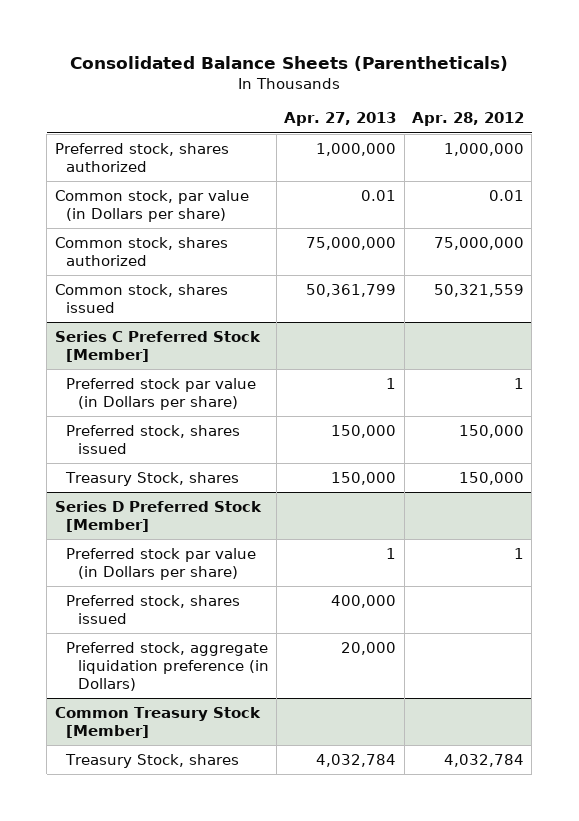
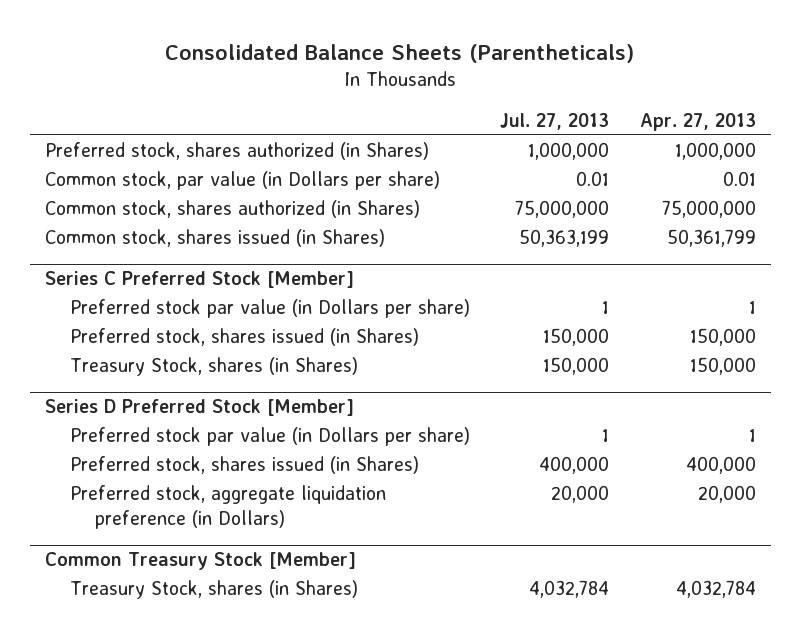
- | Apr. 27, 2013 | Apr. 28, 2012
+ | Jul. 27, 2013 | Apr. 27, 2013
- Preferred stock, shares authorized | 1,000,000 | 1,000,000
+ Preferred stock, shares authorized (in Shares) | 1,000,000 | 1,000,000
- Common stock, shares authorized | 75,000,000 | 75,000,000
- Common stock, shares issued | 50,361,799 | 50,321,559
+ Common stock, shares authorized (in Shares) | 75,000,000 | 75,000,000
+ Common stock, shares issued (in Shares) | 50,363,199 | 50,361,799
@ Series C Preferred Stock [Member]
- Preferred stock, shares issued | 150,000 | 150,000
- Treasury Stock, shares | 150,000 | 150,000
+ Preferred stock, shares issued (in Shares) | 150,000 | 150,000
+ Treasury Stock, shares (in Shares) | 150,000 | 150,000
@ Series D Preferred Stock [Member]
- Preferred stock, shares issued | 400,000 |
+ Preferred stock, shares issued (in Shares) | 400,000 | 400,000
@ Common Treasury Stock [Member]
- Treasury Stock, shares | 4,032,784 | 4,032,784
+ Treasury Stock, shares (in Shares) | 4,032,784 | 4,032,784

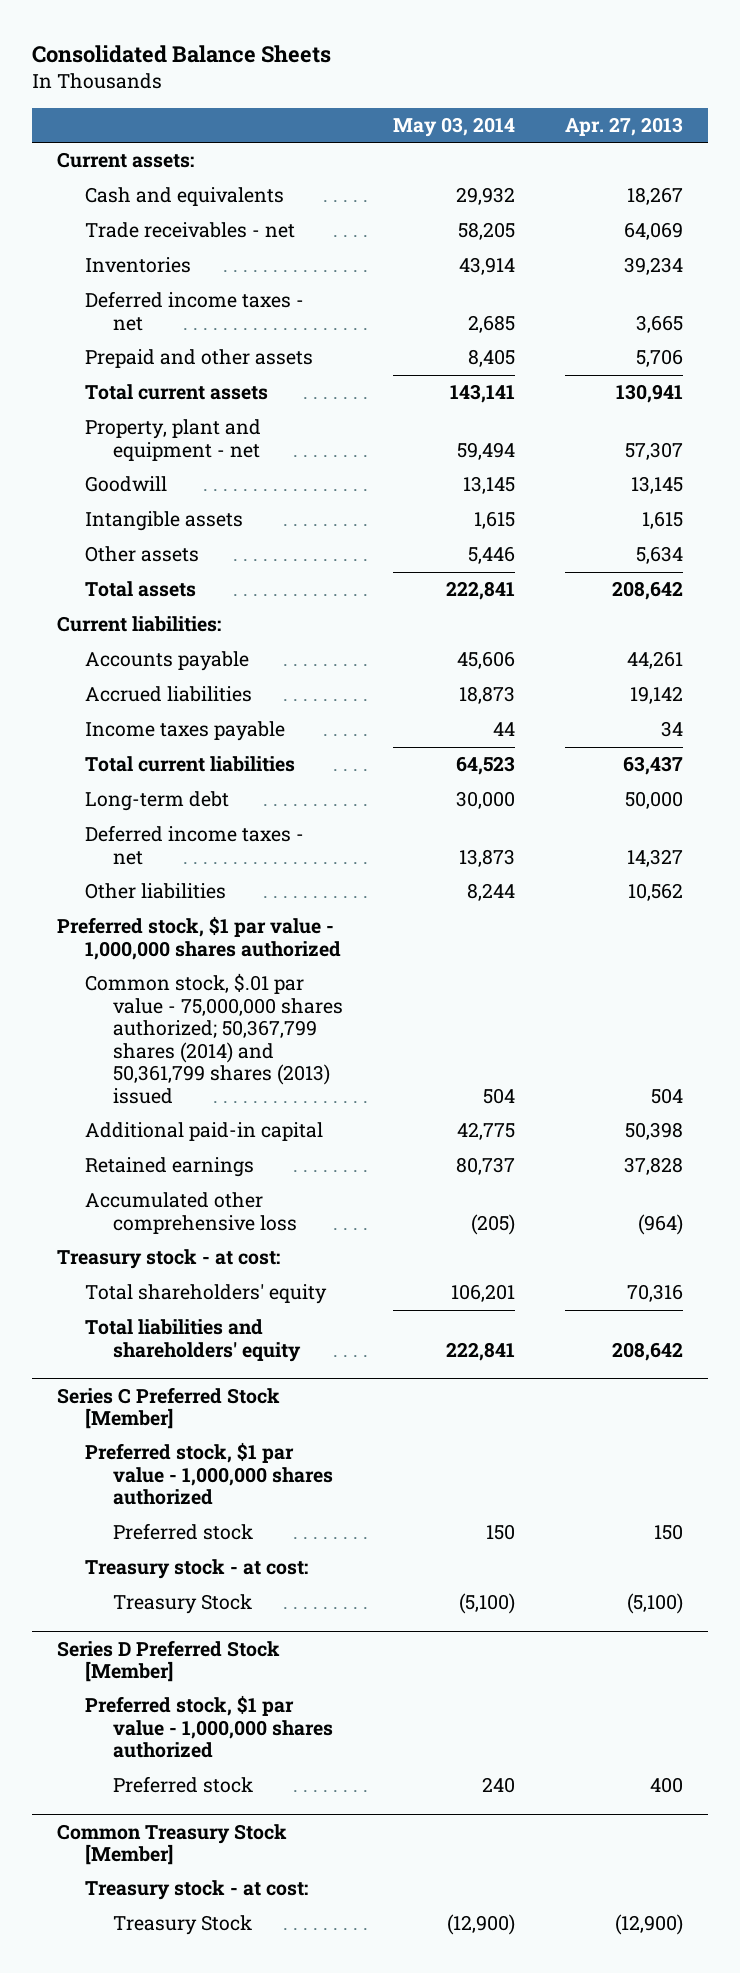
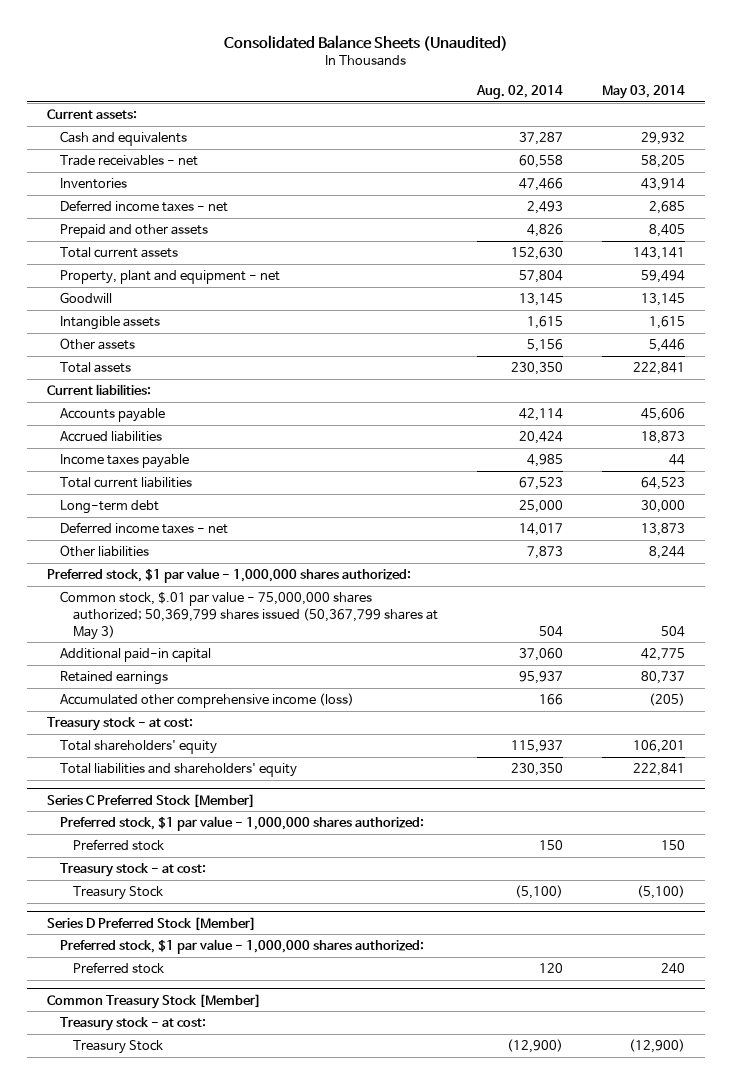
- Consolidated Balance Sheets
+ Consolidated Balance Sheets (Unaudited)
- | May 03, 2014 | Apr. 27, 2013
+ | Aug. 02, 2014 | May 03, 2014
- Preferred stock, $1 par value - 1,000,000 shares authorized
- Common stock, $.01 par value - 75,000,000 shares authorized; 50,367,799 shares (2014) and 50,361,799 shares (2013) issued | 504 | 504
+ Preferred stock, $1 par value - 1,000,000 shares authorized:
+ Common stock, $.01 par value - 75,000,000 shares authorized; 50,369,799 shares issued (50,367,799 shares at May 3) | 504 | 504
- Accumulated other comprehensive loss | (205) | (964)
+ Accumulated other comprehensive income (loss) | 166 | (205)
@ Series C Preferred Stock [Member]
- Preferred stock, $1 par value - 1,000,000 shares authorized
+ Preferred stock, $1 par value - 1,000,000 shares authorized:
@ Series D Preferred Stock [Member]
- Preferred stock, $1 par value - 1,000,000 shares authorized
+ Preferred stock, $1 par value - 1,000,000 shares authorized:

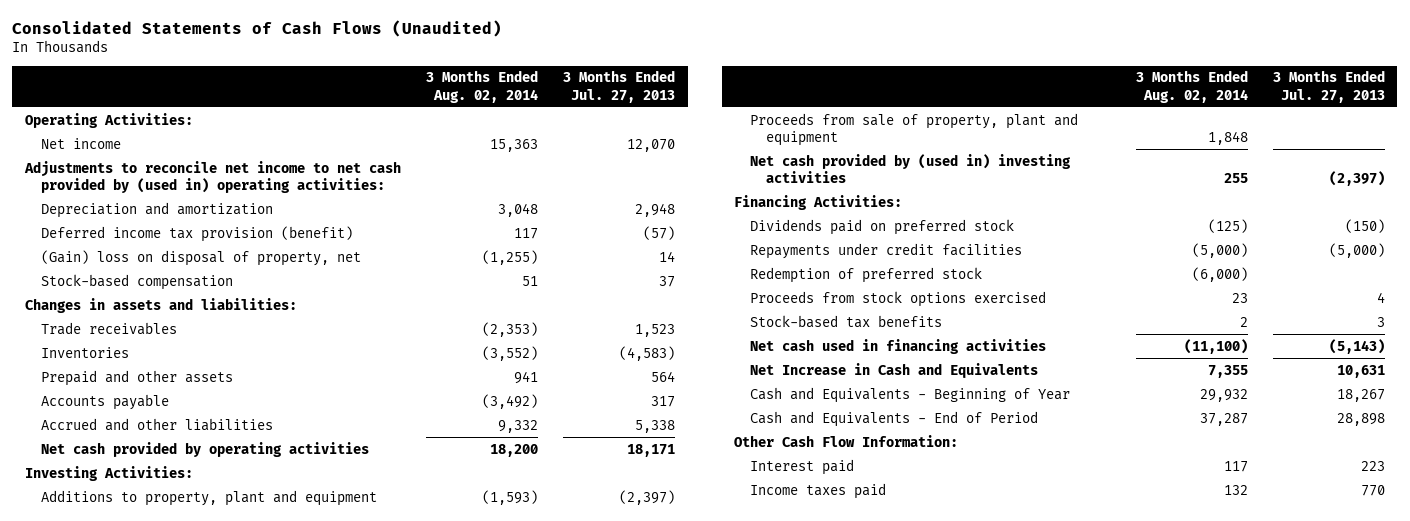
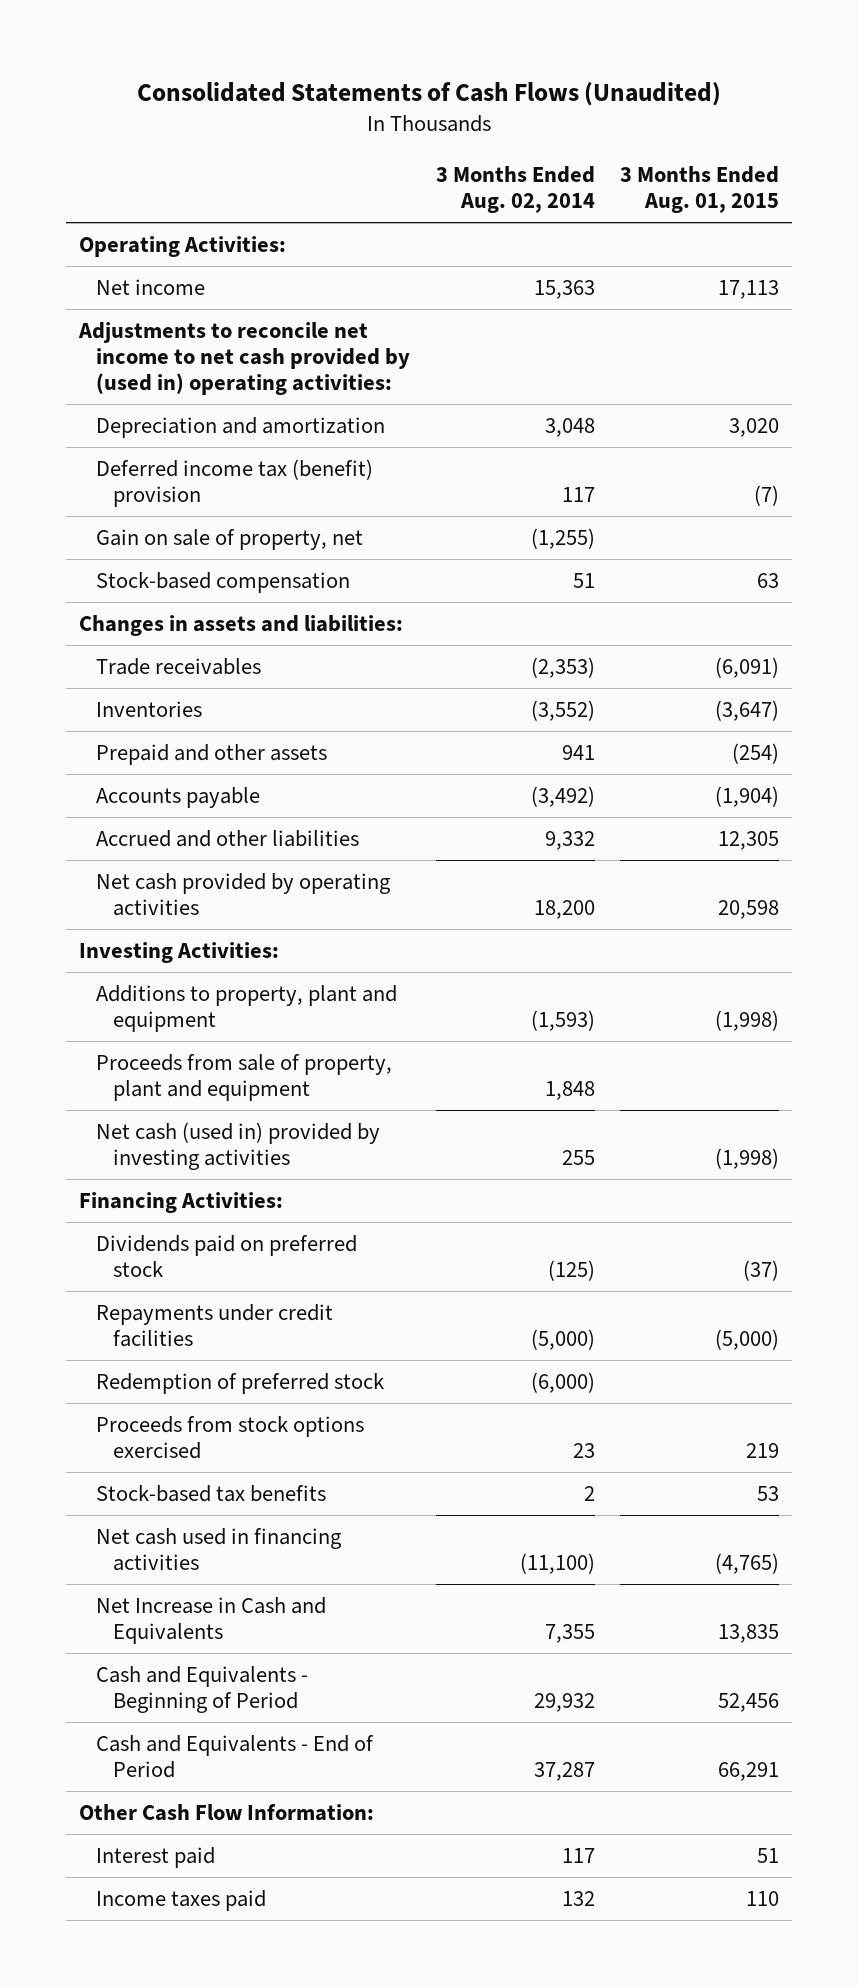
- | 3 Months Ended Aug. 02, 2014 | 3 Months Ended Jul. 27, 2013
+ | 3 Months Ended Aug. 02, 2014 | 3 Months Ended Aug. 01, 2015
- Deferred income tax provision (benefit) | 117 | (57)
- (Gain) loss on disposal of property, net | (1,255) | 14
+ Deferred income tax (benefit) provision | 117 | (7)
+ Gain on sale of property, net | (1,255) |
- Net cash provided by (used in) investing activities | 255 | (2,397)
+ Net cash (used in) provided by investing activities | 255 | (1,998)
- Cash and Equivalents - Beginning of Year | 29,932 | 18,267
+ Cash and Equivalents - Beginning of Period | 29,932 | 52,456

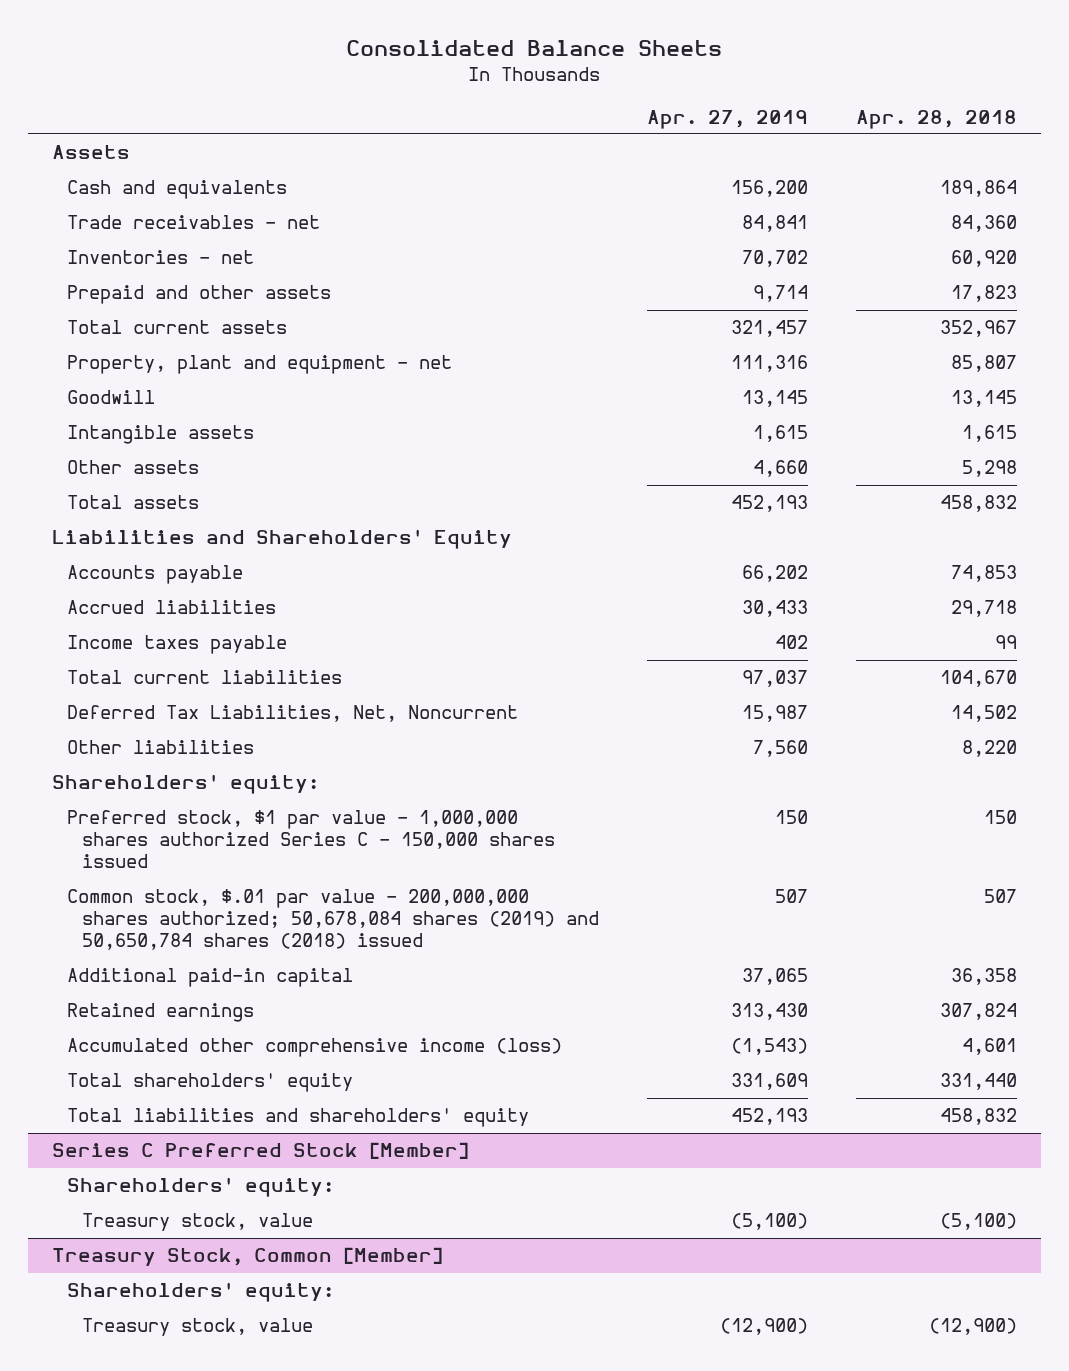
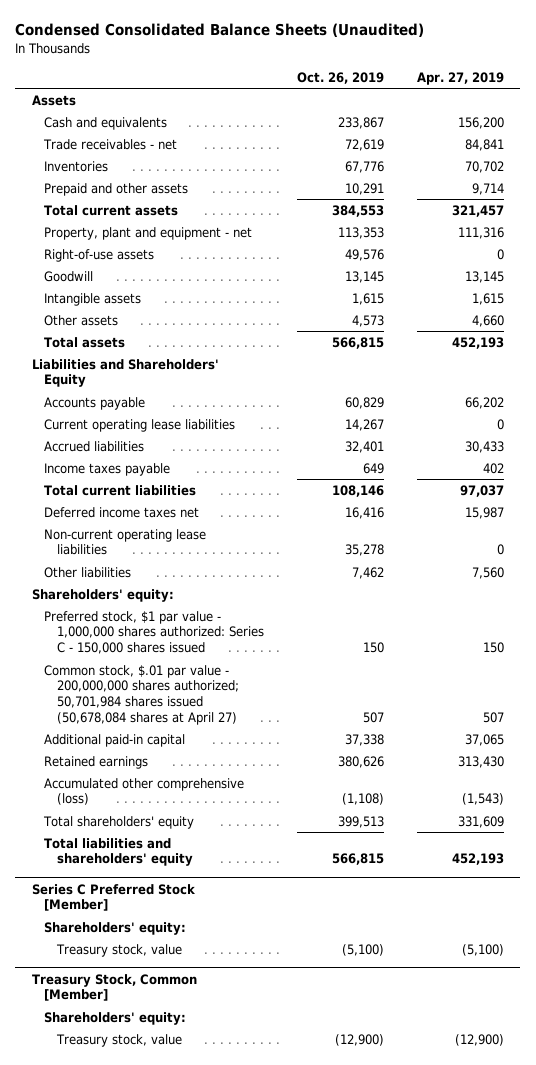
- Consolidated Balance Sheets
+ Condensed Consolidated Balance Sheets (Unaudited)
- | Apr. 27, 2019 | Apr. 28, 2018
+ | Oct. 26, 2019 | Apr. 27, 2019
- Inventories - net | 70,702 | 60,920
+ Inventories | 67,776 | 70,702
+ Right-of-use assets | 49,576 | 0
+ Current operating lease liabilities | 14,267 | 0
- Deferred Tax Liabilities, Net, Noncurrent | 15,987 | 14,502
+ Deferred income taxes net | 16,416 | 15,987
+ Non-current operating lease liabilities | 35,278 | 0
- Preferred stock, $1 par value - 1,000,000 shares authorized Series C - 150,000 shares issued | 150 | 150
- Common stock, $.01 par value - 200,000,000 shares authorized; 50,678,084 shares (2019) and 50,650,784 shares (2018) issued | 507 | 507
+ Preferred stock, $1 par value - 1,000,000 shares authorized: Series C - 150,000 shares issued | 150 | 150
+ Common stock, $.01 par value - 200,000,000 shares authorized; 50,701,984 shares issued (50,678,084 shares at April 27) | 507 | 507
- Accumulated other comprehensive income (loss) | (1,543) | 4,601
+ Accumulated other comprehensive (loss) | (1,108) | (1,543)

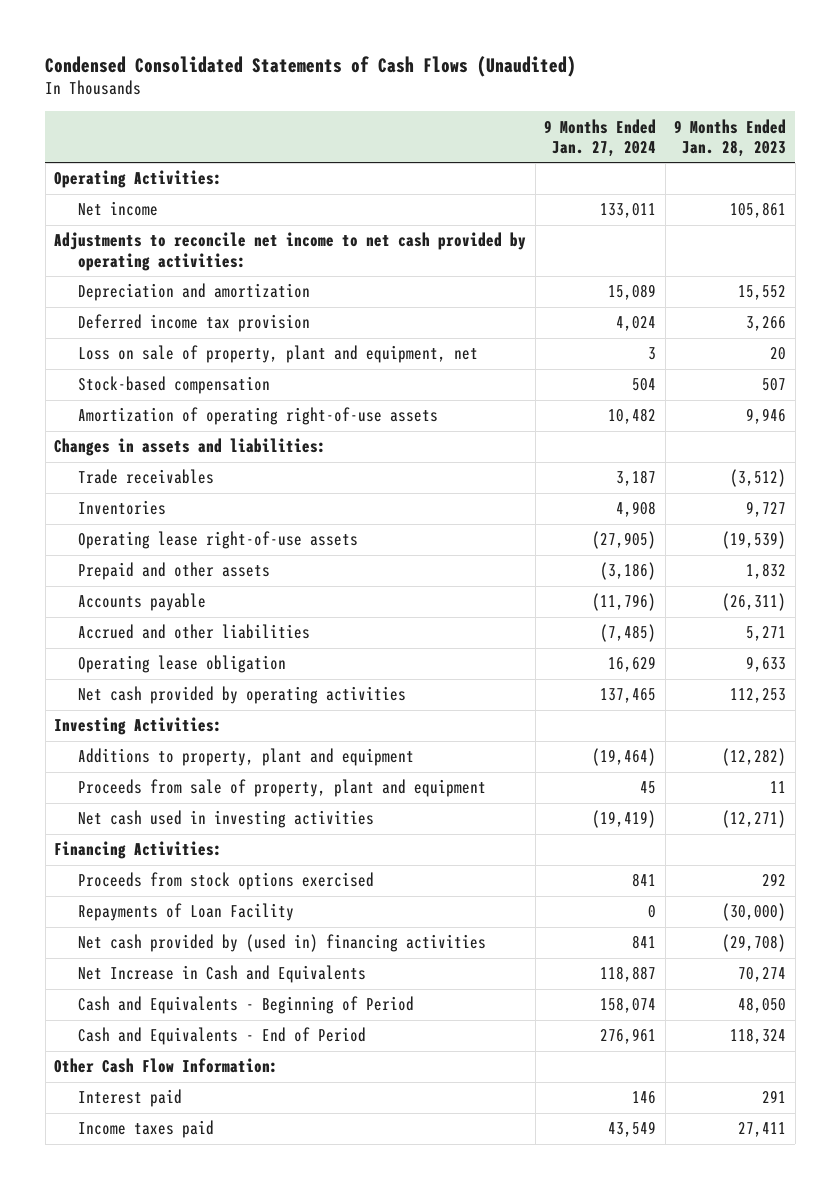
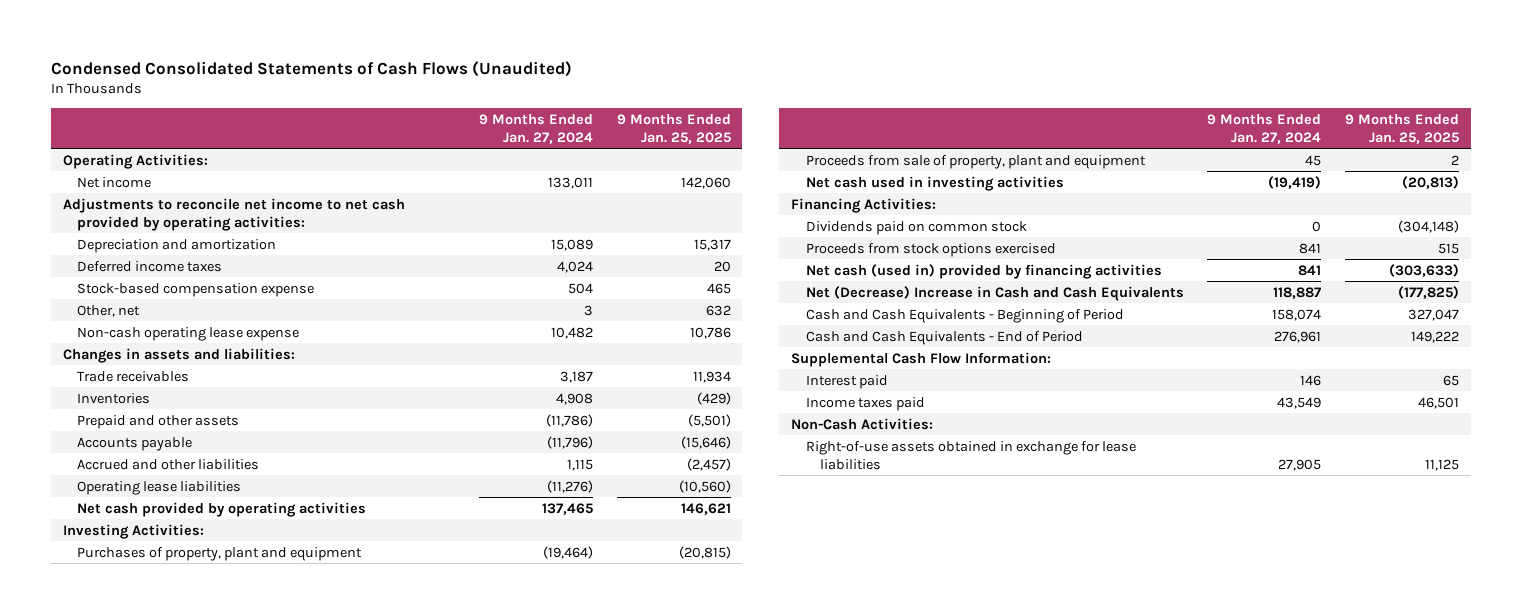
- | 9 Months Ended Jan. 27, 2024 | 9 Months Ended Jan. 28, 2023
+ | 9 Months Ended Jan. 27, 2024 | 9 Months Ended Jan. 25, 2025
- Deferred income tax provision | 4,024 | 3,266
- Loss on sale of property, plant and equipment, net | 3 | 20
- Stock-based compensation | 504 | 507
- Amortization of operating right-of-use assets | 10,482 | 9,946
+ Deferred income taxes | 4,024 | 20
+ Stock-based compensation expense | 504 | 465
+ Other, net | 3 | 632
+ Non-cash operating lease expense | 10,482 | 10,786
- Operating lease right-of-use assets | (27,905) | (19,539)
- Prepaid and other assets | (3,186) | 1,832
+ Prepaid and other assets | (11,786) | (5,501)
- Accrued and other liabilities | (7,485) | 5,271
- Operating lease obligation | 16,629 | 9,633
+ Accrued and other liabilities | 1,115 | (2,457)
+ Operating lease liabilities | (11,276) | (10,560)
- Additions to property, plant and equipment | (19,464) | (12,282)
+ Purchases of property, plant and equipment | (19,464) | (20,815)
+ Dividends paid on common stock | 0 | (304,148)
- Repayments of Loan Facility | 0 | (30,000)
- Net cash provided by (used in) financing activities | 841 | (29,708)
- Net Increase in Cash and Equivalents | 118,887 | 70,274
- Cash and Equivalents - Beginning of Period | 158,074 | 48,050
- Cash and Equivalents - End of Period | 276,961 | 118,324
- Other Cash Flow Information:
+ Net cash (used in) provided by financing activities | 841 | (303,633)
+ Net (Decrease) Increase in Cash and Cash Equivalents | 118,887 | (177,825)
+ Cash and Cash Equivalents - Beginning of Period | 158,074 | 327,047
+ Cash and Cash Equivalents - End of Period | 276,961 | 149,222
+ Supplemental Cash Flow Information:
+ Non-Cash Activities:
+ Right-of-use assets obtained in exchange for lease liabilities | 27,905 | 11,125

